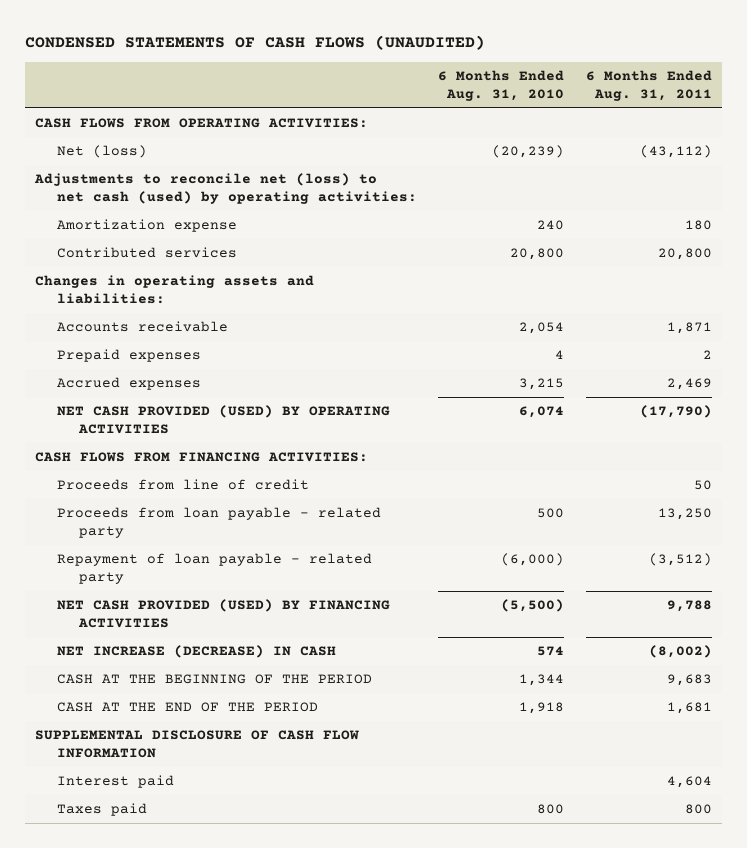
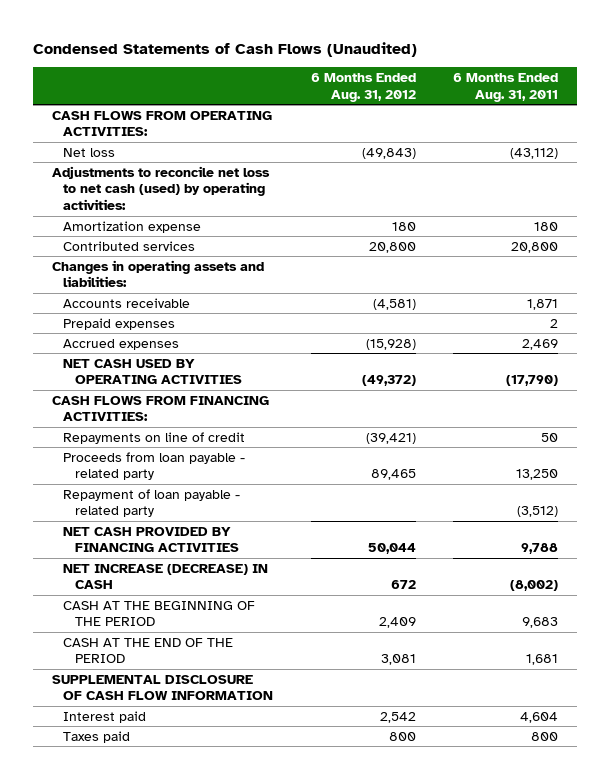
- CONDENSED STATEMENTS OF CASH FLOWS (UNAUDITED)
+ Condensed Statements of Cash Flows (Unaudited)
- | 6 Months Ended Aug. 31, 2010 | 6 Months Ended Aug. 31, 2011
+ | 6 Months Ended Aug. 31, 2012 | 6 Months Ended Aug. 31, 2011
- Net (loss) | (20,239) | (43,112)
- Adjustments to reconcile net (loss) to net cash (used) by operating activities:
+ Net loss | (49,843) | (43,112)
+ Adjustments to reconcile net loss to net cash (used) by operating activities:
- NET CASH PROVIDED (USED) BY OPERATING ACTIVITIES | 6,074 | (17,790)
+ NET CASH USED BY OPERATING ACTIVITIES | (49,372) | (17,790)
- Proceeds from line of credit | | 50
+ Repayments on line of credit | (39,421) | 50
- NET CASH PROVIDED (USED) BY FINANCING ACTIVITIES | (5,500) | 9,788
+ NET CASH PROVIDED BY FINANCING ACTIVITIES | 50,044 | 9,788

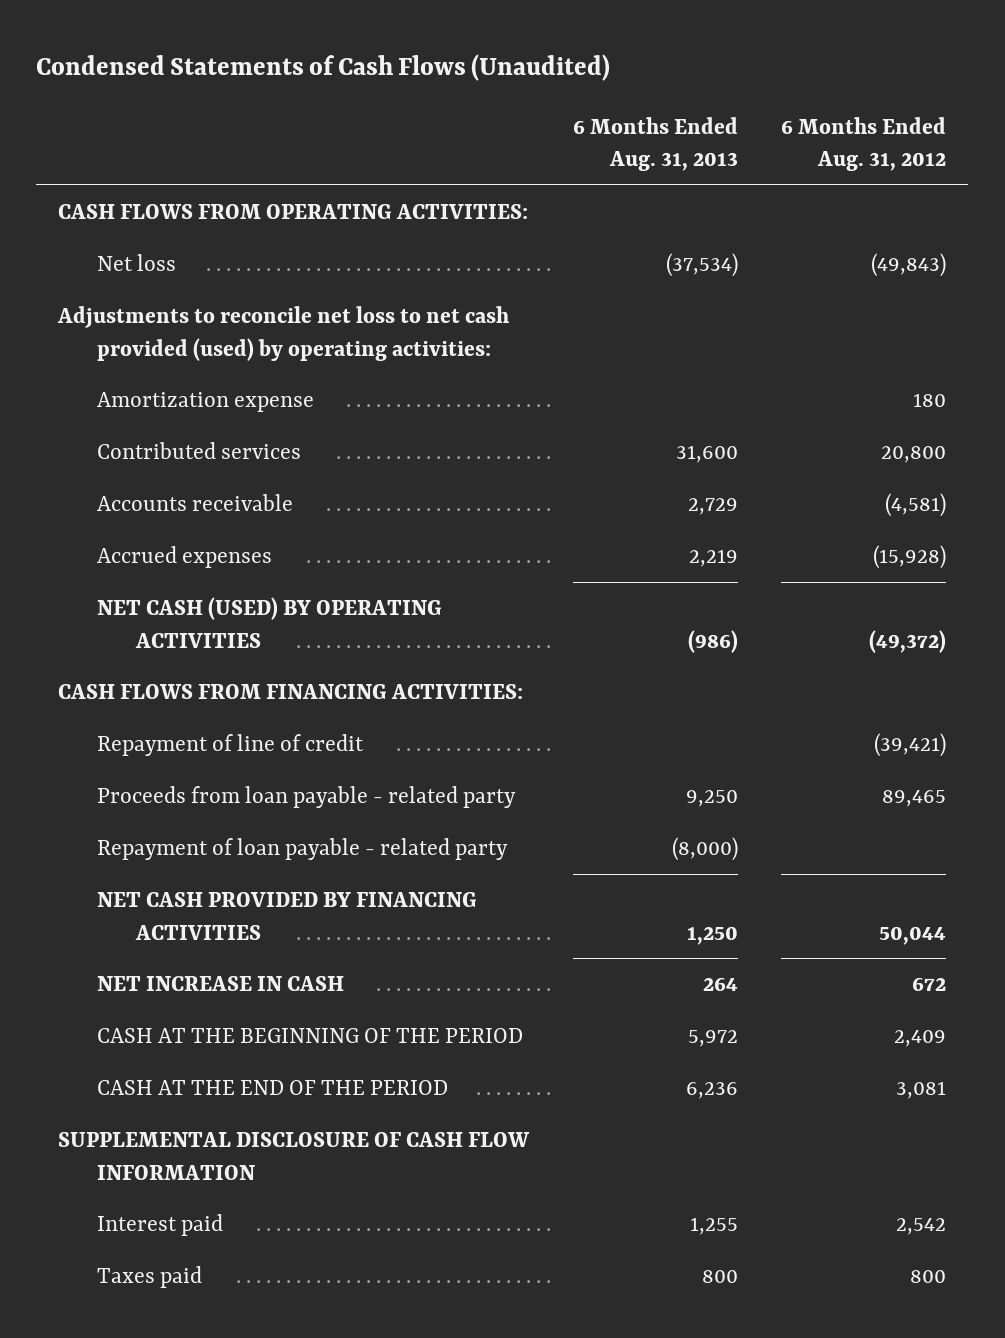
- | 6 Months Ended Aug. 31, 2012 | 6 Months Ended Aug. 31, 2011
+ | 6 Months Ended Aug. 31, 2013 | 6 Months Ended Aug. 31, 2012
- Adjustments to reconcile net loss to net cash (used) by operating activities:
+ Adjustments to reconcile net loss to net cash provided (used) by operating activities:
- Changes in operating assets and liabilities:
- Prepaid expenses | | 2
- NET CASH USED BY OPERATING ACTIVITIES | (49,372) | (17,790)
+ NET CASH (USED) BY OPERATING ACTIVITIES | (986) | (49,372)
- Repayments on line of credit | (39,421) | 50
+ Repayment of line of credit | | (39,421)
- NET INCREASE (DECREASE) IN CASH | 672 | (8,002)
+ NET INCREASE IN CASH | 264 | 672

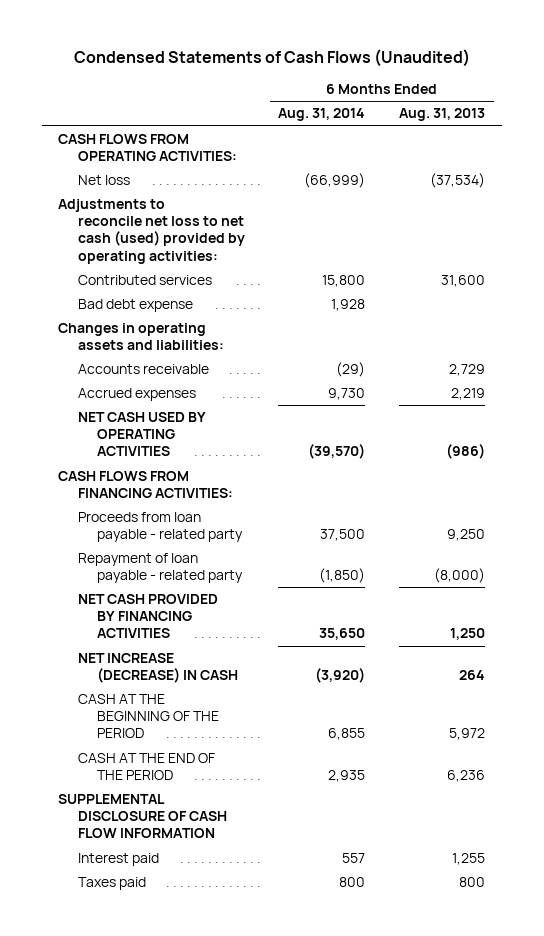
- | 6 Months Ended Aug. 31, 2013 | 6 Months Ended Aug. 31, 2012
+ | 6 Months Ended Aug. 31, 2014 | 6 Months Ended Aug. 31, 2013
- Adjustments to reconcile net loss to net cash provided (used) by operating activities:
- Amortization expense | | 180
+ Adjustments to reconcile net loss to net cash (used) provided by operating activities:
+ Bad debt expense | 1,928 |
+ Changes in operating assets and liabilities:
- NET CASH (USED) BY OPERATING ACTIVITIES | (986) | (49,372)
+ NET CASH USED BY OPERATING ACTIVITIES | (39,570) | (986)
- Repayment of line of credit | | (39,421)
- NET INCREASE IN CASH | 264 | 672
+ NET INCREASE (DECREASE) IN CASH | (3,920) | 264

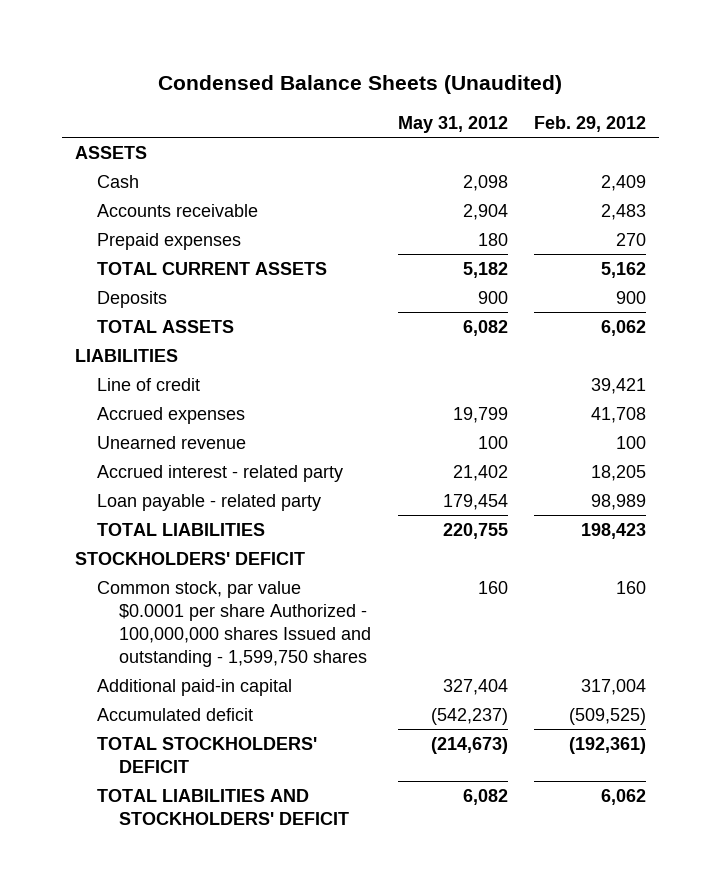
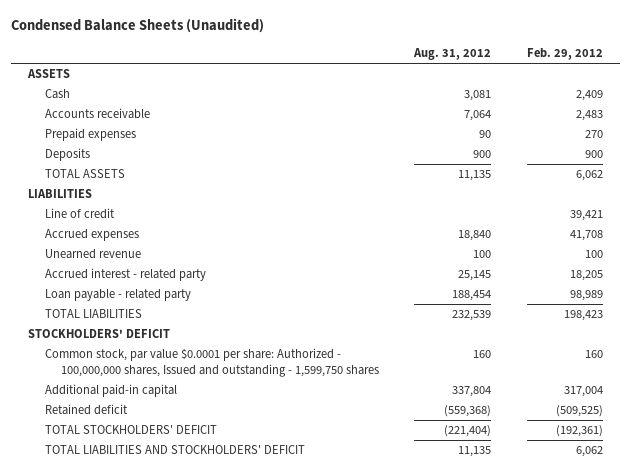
- | May 31, 2012 | Feb. 29, 2012
+ | Aug. 31, 2012 | Feb. 29, 2012
- TOTAL CURRENT ASSETS | 5,182 | 5,162
- Common stock, par value $0.0001 per share Authorized - 100,000,000 shares Issued and outstanding - 1,599,750 shares | 160 | 160
+ Common stock, par value $0.0001 per share: Authorized - 100,000,000 shares, Issued and outstanding - 1,599,750 shares | 160 | 160
- Accumulated deficit | (542,237) | (509,525)
+ Retained deficit | (559,368) | (509,525)

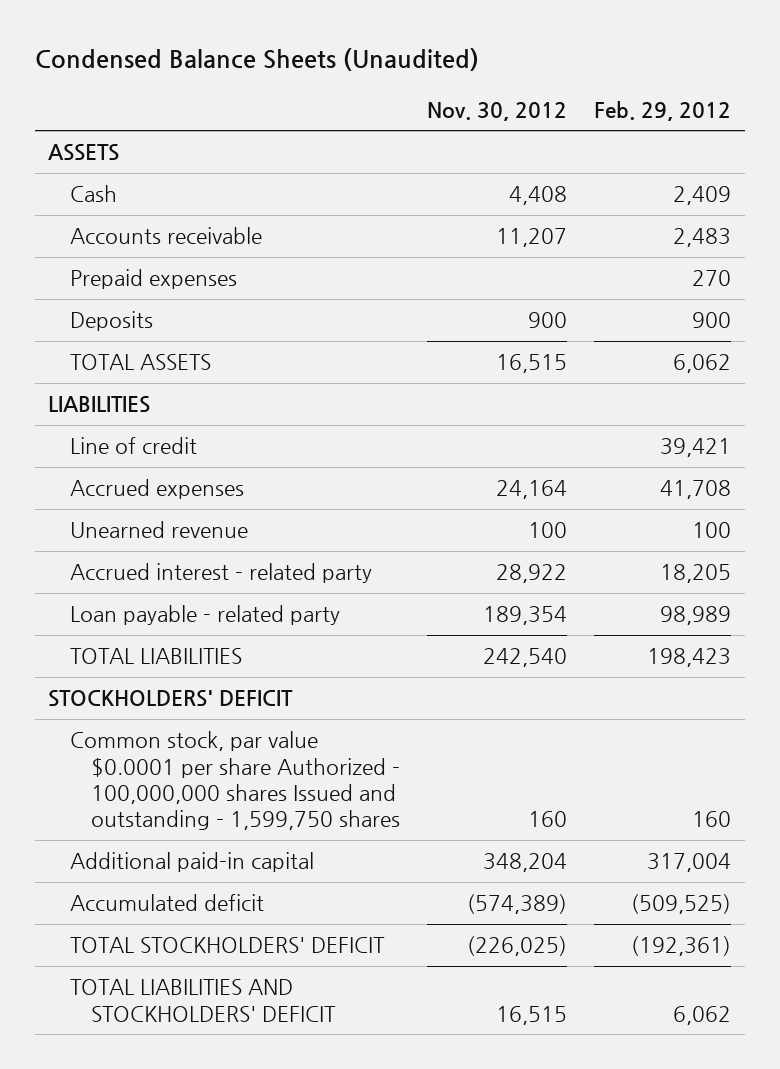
- | Aug. 31, 2012 | Feb. 29, 2012
+ | Nov. 30, 2012 | Feb. 29, 2012
- Common stock, par value $0.0001 per share: Authorized - 100,000,000 shares, Issued and outstanding - 1,599,750 shares | 160 | 160
+ Common stock, par value $0.0001 per share Authorized - 100,000,000 shares Issued and outstanding - 1,599,750 shares | 160 | 160
- Retained deficit | (559,368) | (509,525)
+ Accumulated deficit | (574,389) | (509,525)

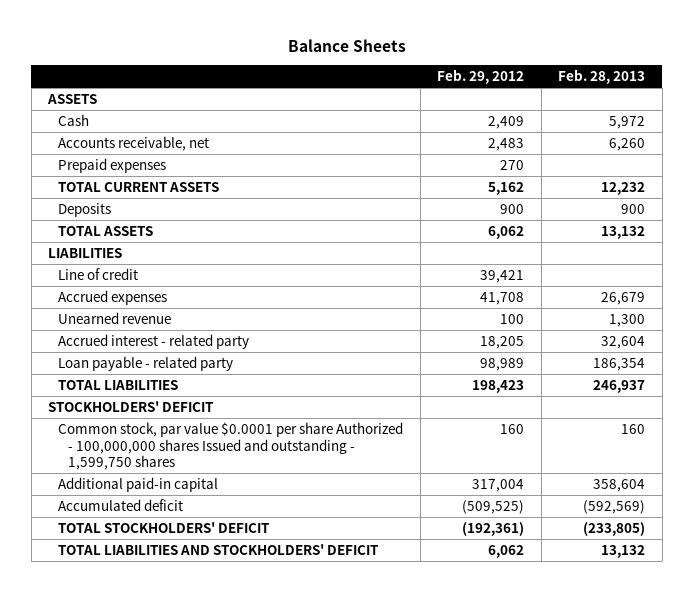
- Condensed Balance Sheets (Unaudited)
+ Balance Sheets
- | Nov. 30, 2012 | Feb. 29, 2012
+ | Feb. 29, 2012 | Feb. 28, 2013
- Accounts receivable | 11,207 | 2,483
+ Accounts receivable, net | 2,483 | 6,260
+ TOTAL CURRENT ASSETS | 5,162 | 12,232

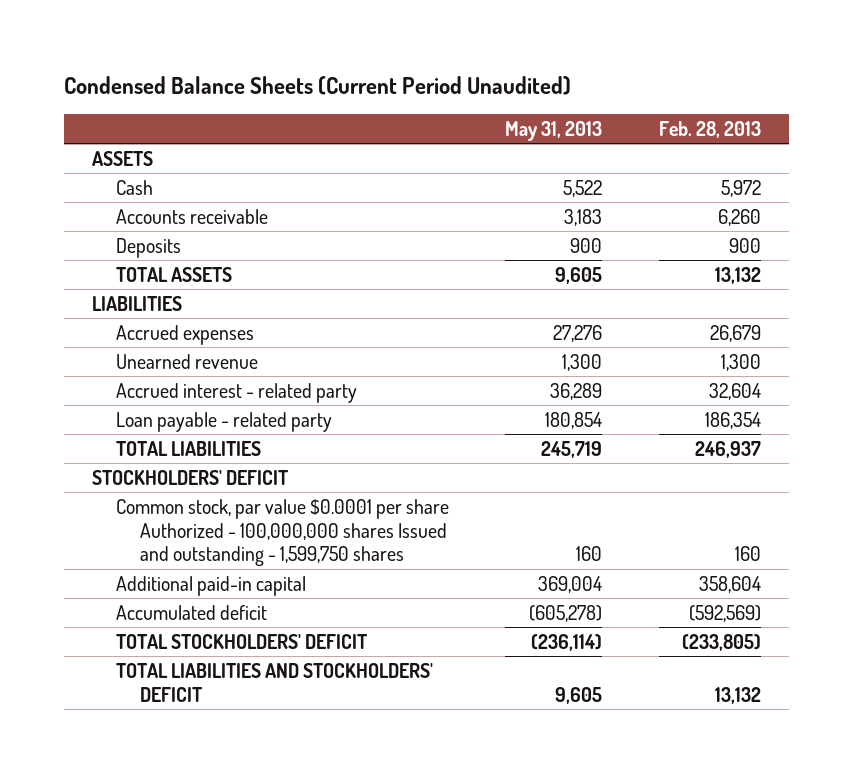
- Balance Sheets
+ Condensed Balance Sheets (Current Period Unaudited)
- | Feb. 29, 2012 | Feb. 28, 2013
+ | May 31, 2013 | Feb. 28, 2013
- Accounts receivable, net | 2,483 | 6,260
- Prepaid expenses | 270 |
- TOTAL CURRENT ASSETS | 5,162 | 12,232
+ Accounts receivable | 3,183 | 6,260
- Line of credit | 39,421 |

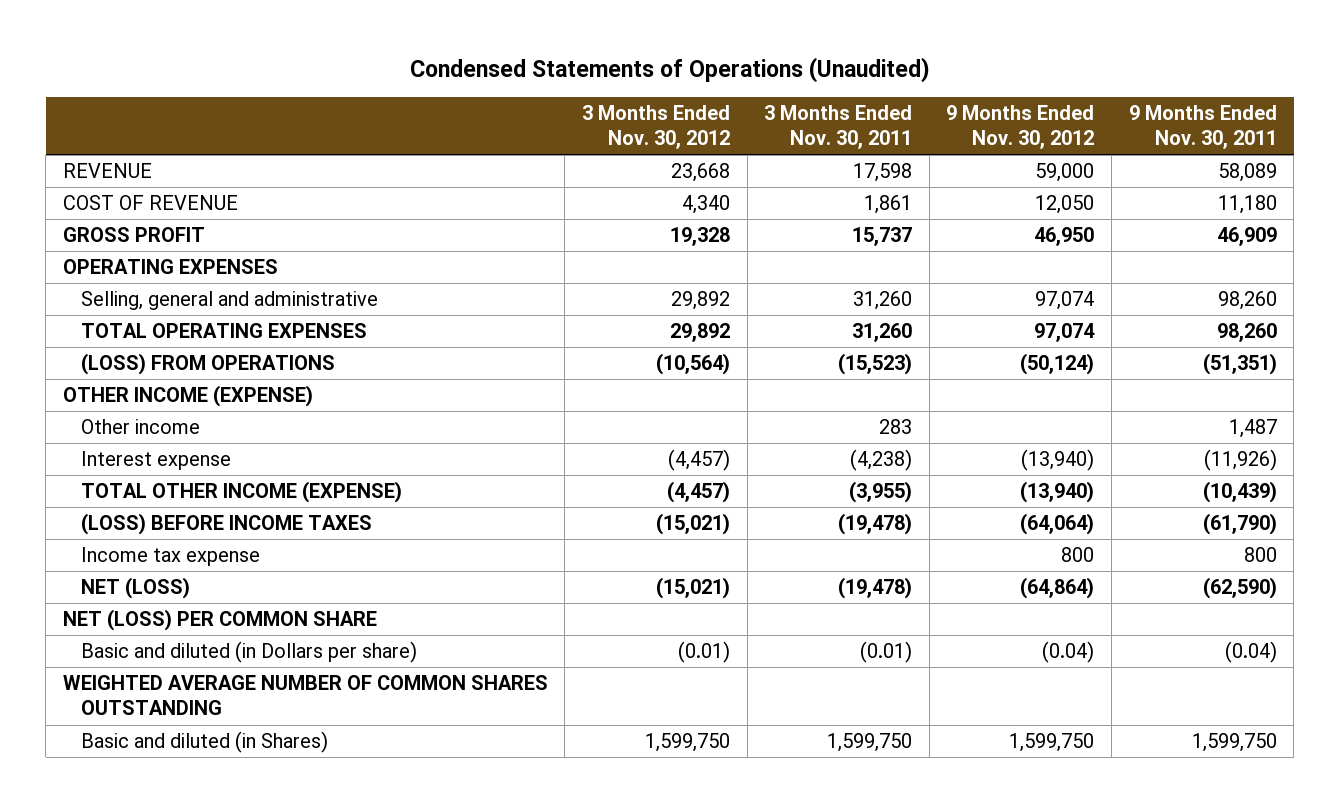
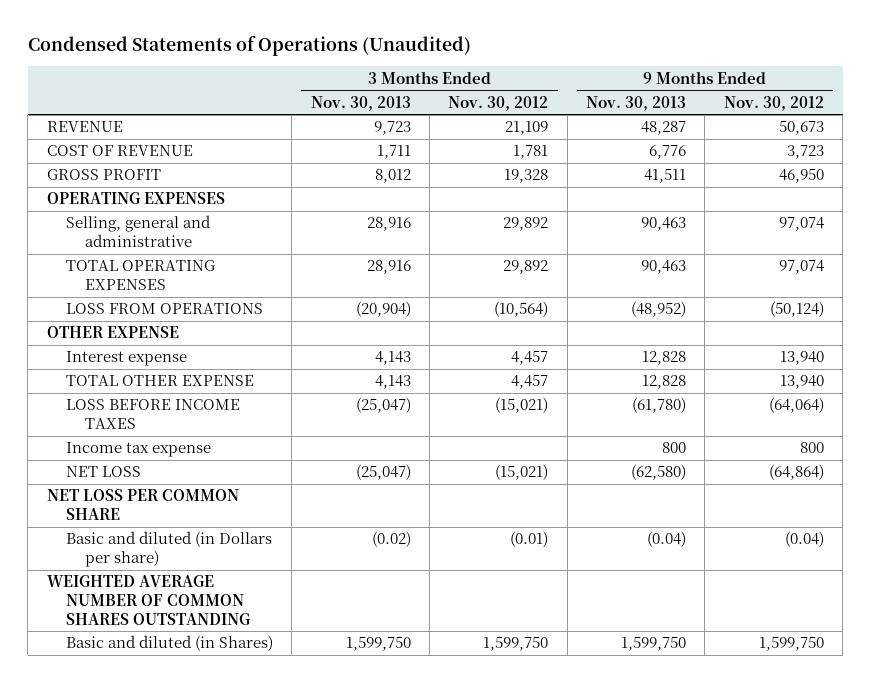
- | 3 Months Ended Nov. 30, 2012 | 3 Months Ended Nov. 30, 2011 | 9 Months Ended Nov. 30, 2012 | 9 Months Ended Nov. 30, 2011
+ | 3 Months Ended Nov. 30, 2013 | 3 Months Ended Nov. 30, 2012 | 9 Months Ended Nov. 30, 2013 | 9 Months Ended Nov. 30, 2012
- REVENUE | 23,668 | 17,598 | 59,000 | 58,089
- COST OF REVENUE | 4,340 | 1,861 | 12,050 | 11,180
+ REVENUE | 9,723 | 21,109 | 48,287 | 50,673
+ COST OF REVENUE | 1,711 | 1,781 | 6,776 | 3,723
- (LOSS) FROM OPERATIONS | (10,564) | (15,523) | (50,124) | (51,351)
- OTHER INCOME (EXPENSE)
- Other income | | 283 | | 1,487
- Interest expense | (4,457) | (4,238) | (13,940) | (11,926)
- TOTAL OTHER INCOME (EXPENSE) | (4,457) | (3,955) | (13,940) | (10,439)
- (LOSS) BEFORE INCOME TAXES | (15,021) | (19,478) | (64,064) | (61,790)
+ LOSS FROM OPERATIONS | (20,904) | (10,564) | (48,952) | (50,124)
+ OTHER EXPENSE
+ Interest expense | 4,143 | 4,457 | 12,828 | 13,940
+ TOTAL OTHER EXPENSE | 4,143 | 4,457 | 12,828 | 13,940
+ LOSS BEFORE INCOME TAXES | (25,047) | (15,021) | (61,780) | (64,064)
- NET (LOSS) | (15,021) | (19,478) | (64,864) | (62,590)
- NET (LOSS) PER COMMON SHARE
+ NET LOSS | (25,047) | (15,021) | (62,580) | (64,864)
+ NET LOSS PER COMMON SHARE

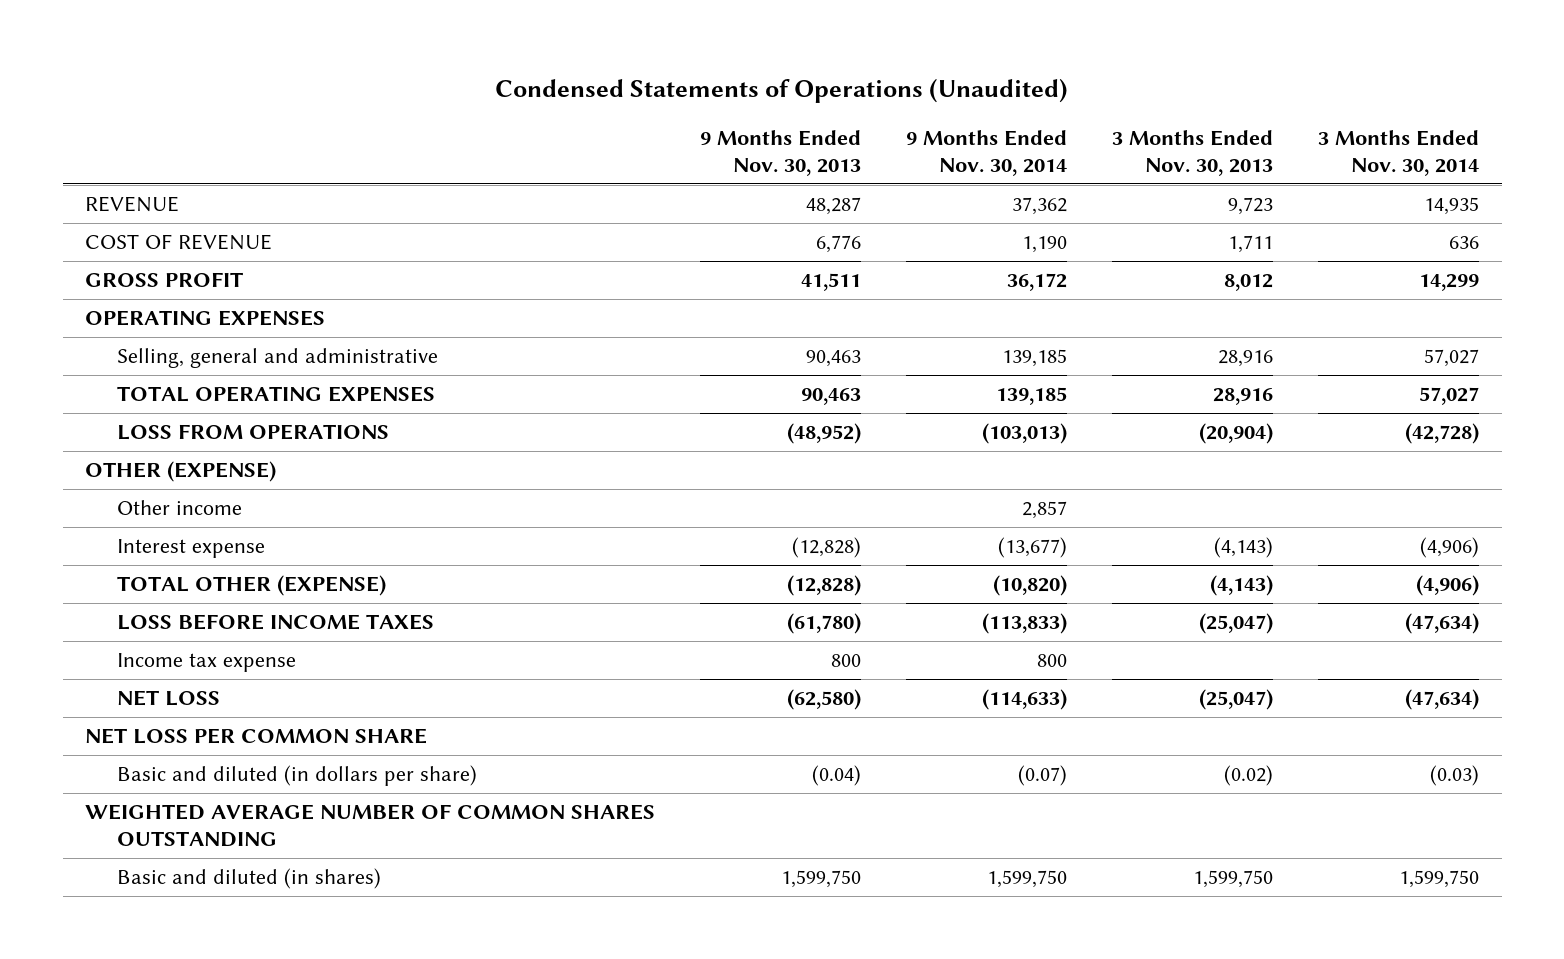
- | 3 Months Ended Nov. 30, 2013 | 3 Months Ended Nov. 30, 2012 | 9 Months Ended Nov. 30, 2013 | 9 Months Ended Nov. 30, 2012
+ | 9 Months Ended Nov. 30, 2013 | 9 Months Ended Nov. 30, 2014 | 3 Months Ended Nov. 30, 2013 | 3 Months Ended Nov. 30, 2014
- OTHER EXPENSE
- Interest expense | 4,143 | 4,457 | 12,828 | 13,940
- TOTAL OTHER EXPENSE | 4,143 | 4,457 | 12,828 | 13,940
+ OTHER (EXPENSE)
+ Other income | | 2,857 | |
+ Interest expense | (12,828) | (13,677) | (4,143) | (4,906)
+ TOTAL OTHER (EXPENSE) | (12,828) | (10,820) | (4,143) | (4,906)
- Basic and diluted (in Dollars per share) | (0.02) | (0.01) | (0.04) | (0.04)
+ Basic and diluted (in dollars per share) | (0.04) | (0.07) | (0.02) | (0.03)
- Basic and diluted (in Shares) | 1,599,750 | 1,599,750 | 1,599,750 | 1,599,750
+ Basic and diluted (in shares) | 1,599,750 | 1,599,750 | 1,599,750 | 1,599,750

